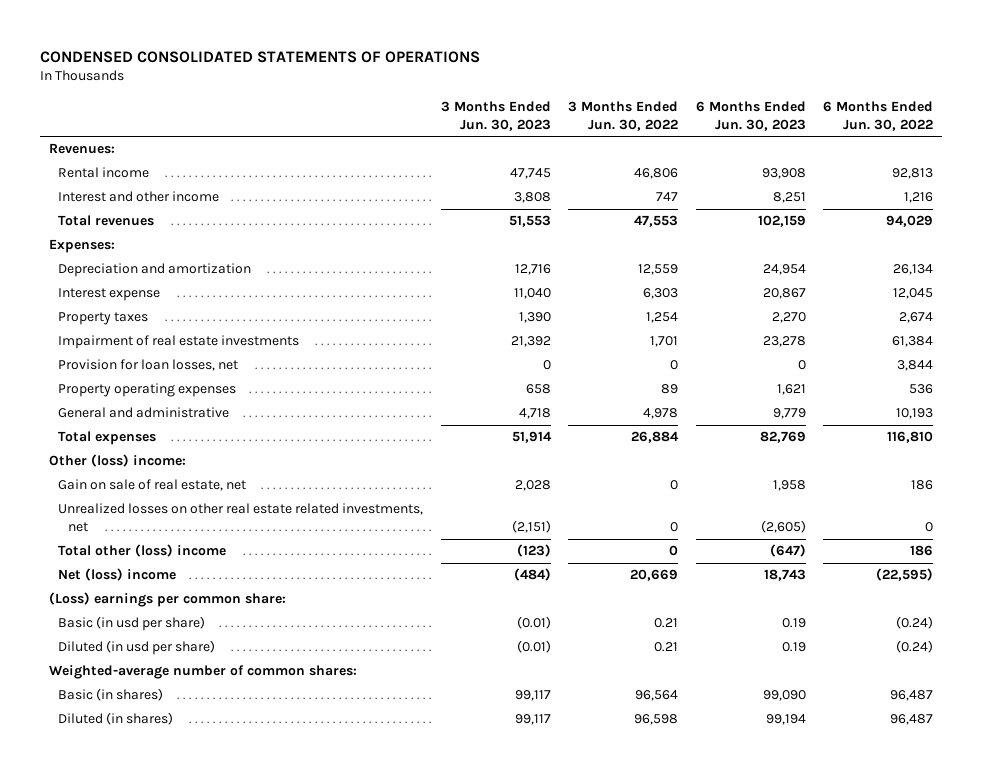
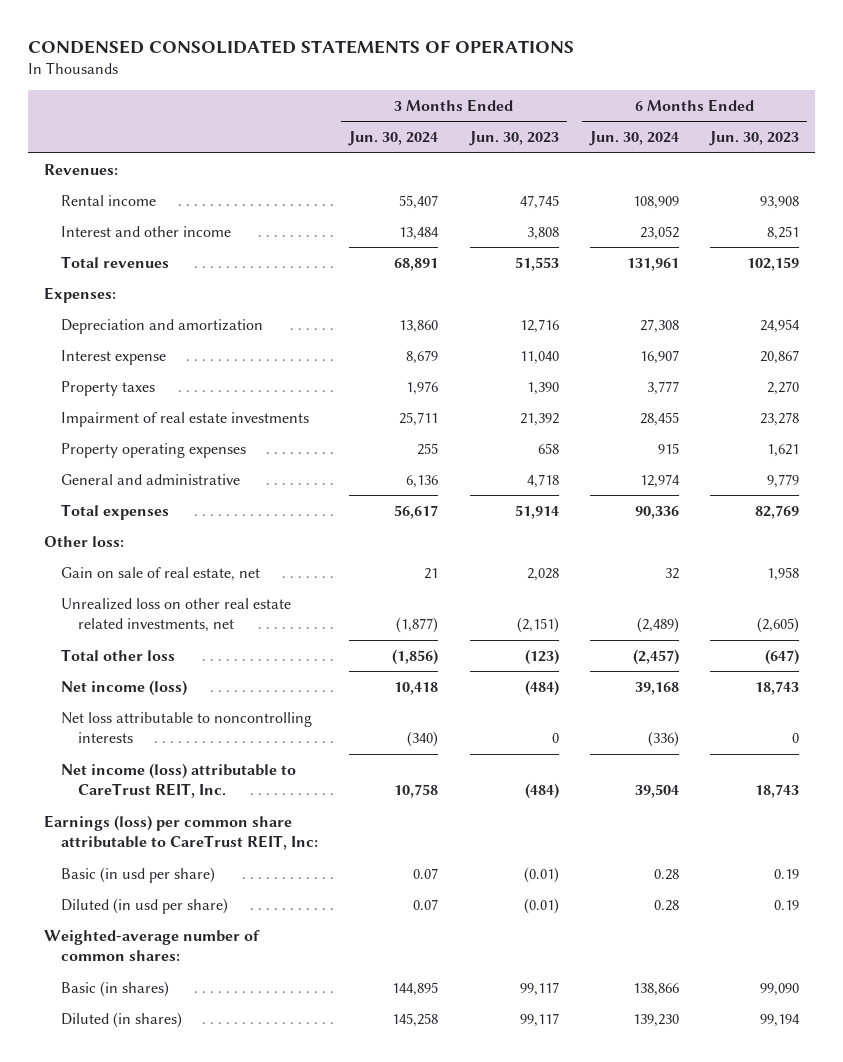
- | 3 Months Ended Jun. 30, 2023 | 3 Months Ended Jun. 30, 2022 | 6 Months Ended Jun. 30, 2023 | 6 Months Ended Jun. 30, 2022
+ | 3 Months Ended Jun. 30, 2024 | 3 Months Ended Jun. 30, 2023 | 6 Months Ended Jun. 30, 2024 | 6 Months Ended Jun. 30, 2023
- Provision for loan losses, net | 0 | 0 | 0 | 3,844
- Other (loss) income:
+ Other loss:
- Unrealized losses on other real estate related investments, net | (2,151) | 0 | (2,605) | 0
- Total other (loss) income | (123) | 0 | (647) | 186
- Net (loss) income | (484) | 20,669 | 18,743 | (22,595)
- (Loss) earnings per common share:
+ Unrealized loss on other real estate related investments, net | (1,877) | (2,151) | (2,489) | (2,605)
+ Total other loss | (1,856) | (123) | (2,457) | (647)
+ Net income (loss) | 10,418 | (484) | 39,168 | 18,743
+ Net loss attributable to noncontrolling interests | (340) | 0 | (336) | 0
+ Net income (loss) attributable to CareTrust REIT, Inc. | 10,758 | (484) | 39,504 | 18,743
+ Earnings (loss) per common share attributable to CareTrust REIT, Inc:

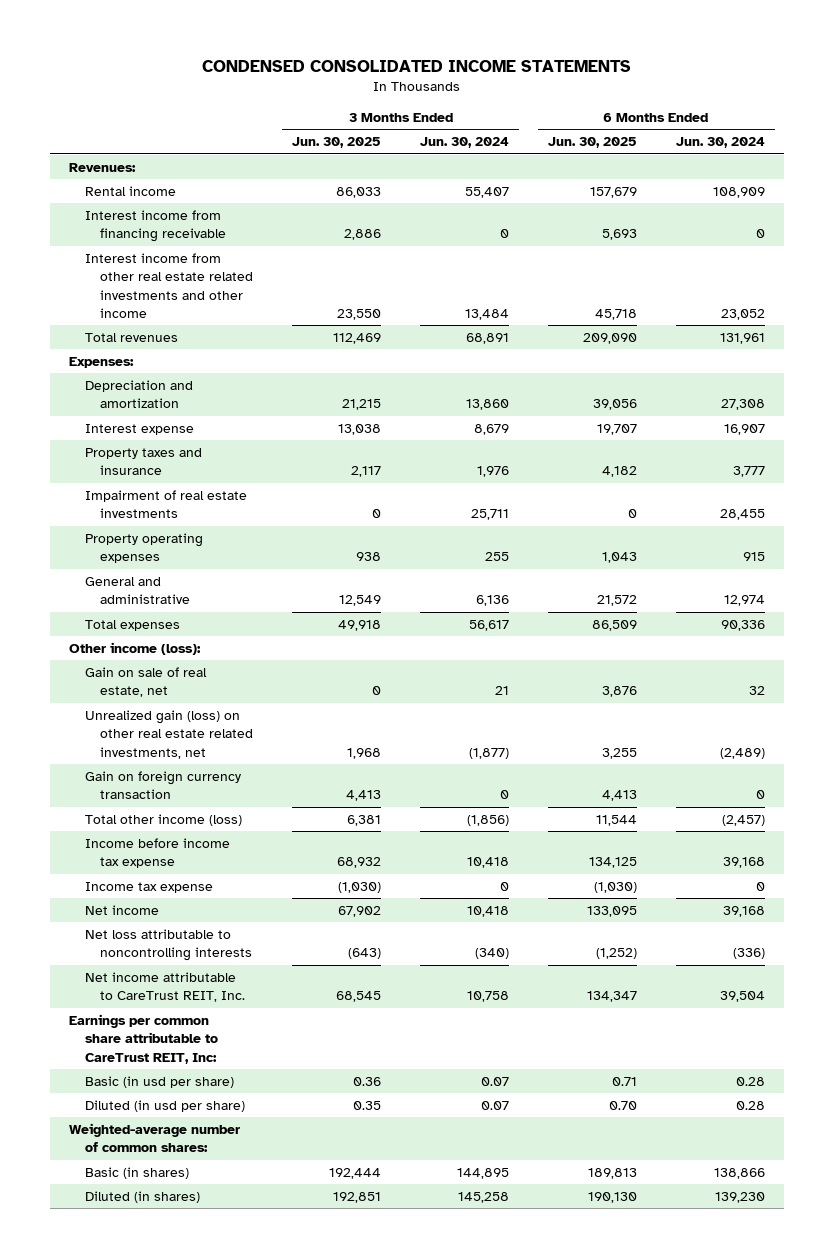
- CONDENSED CONSOLIDATED STATEMENTS OF OPERATIONS
+ CONDENSED CONSOLIDATED INCOME STATEMENTS
- | 3 Months Ended Jun. 30, 2024 | 3 Months Ended Jun. 30, 2023 | 6 Months Ended Jun. 30, 2024 | 6 Months Ended Jun. 30, 2023
+ | 3 Months Ended Jun. 30, 2025 | 3 Months Ended Jun. 30, 2024 | 6 Months Ended Jun. 30, 2025 | 6 Months Ended Jun. 30, 2024
- Interest and other income | 13,484 | 3,808 | 23,052 | 8,251
+ Interest income from financing receivable | 2,886 | 0 | 5,693 | 0
+ Interest income from other real estate related investments and other income | 23,550 | 13,484 | 45,718 | 23,052
- Property taxes | 1,976 | 1,390 | 3,777 | 2,270
+ Property taxes and insurance | 2,117 | 1,976 | 4,182 | 3,777
- Other loss:
+ Other income (loss):
- Unrealized loss on other real estate related investments, net | (1,877) | (2,151) | (2,489) | (2,605)
- Total other loss | (1,856) | (123) | (2,457) | (647)
- Net income (loss) | 10,418 | (484) | 39,168 | 18,743
+ Unrealized gain (loss) on other real estate related investments, net | 1,968 | (1,877) | 3,255 | (2,489)
+ Gain on foreign currency transaction | 4,413 | 0 | 4,413 | 0
+ Total other income (loss) | 6,381 | (1,856) | 11,544 | (2,457)
+ Income before income tax expense | 68,932 | 10,418 | 134,125 | 39,168
+ Income tax expense | (1,030) | 0 | (1,030) | 0
+ Net income | 67,902 | 10,418 | 133,095 | 39,168
- Net income (loss) attributable to CareTrust REIT, Inc. | 10,758 | (484) | 39,504 | 18,743
- Earnings (loss) per common share attributable to CareTrust REIT, Inc:
+ Net income attributable to CareTrust REIT, Inc. | 68,545 | 10,758 | 134,347 | 39,504
+ Earnings per common share attributable to CareTrust REIT, Inc:

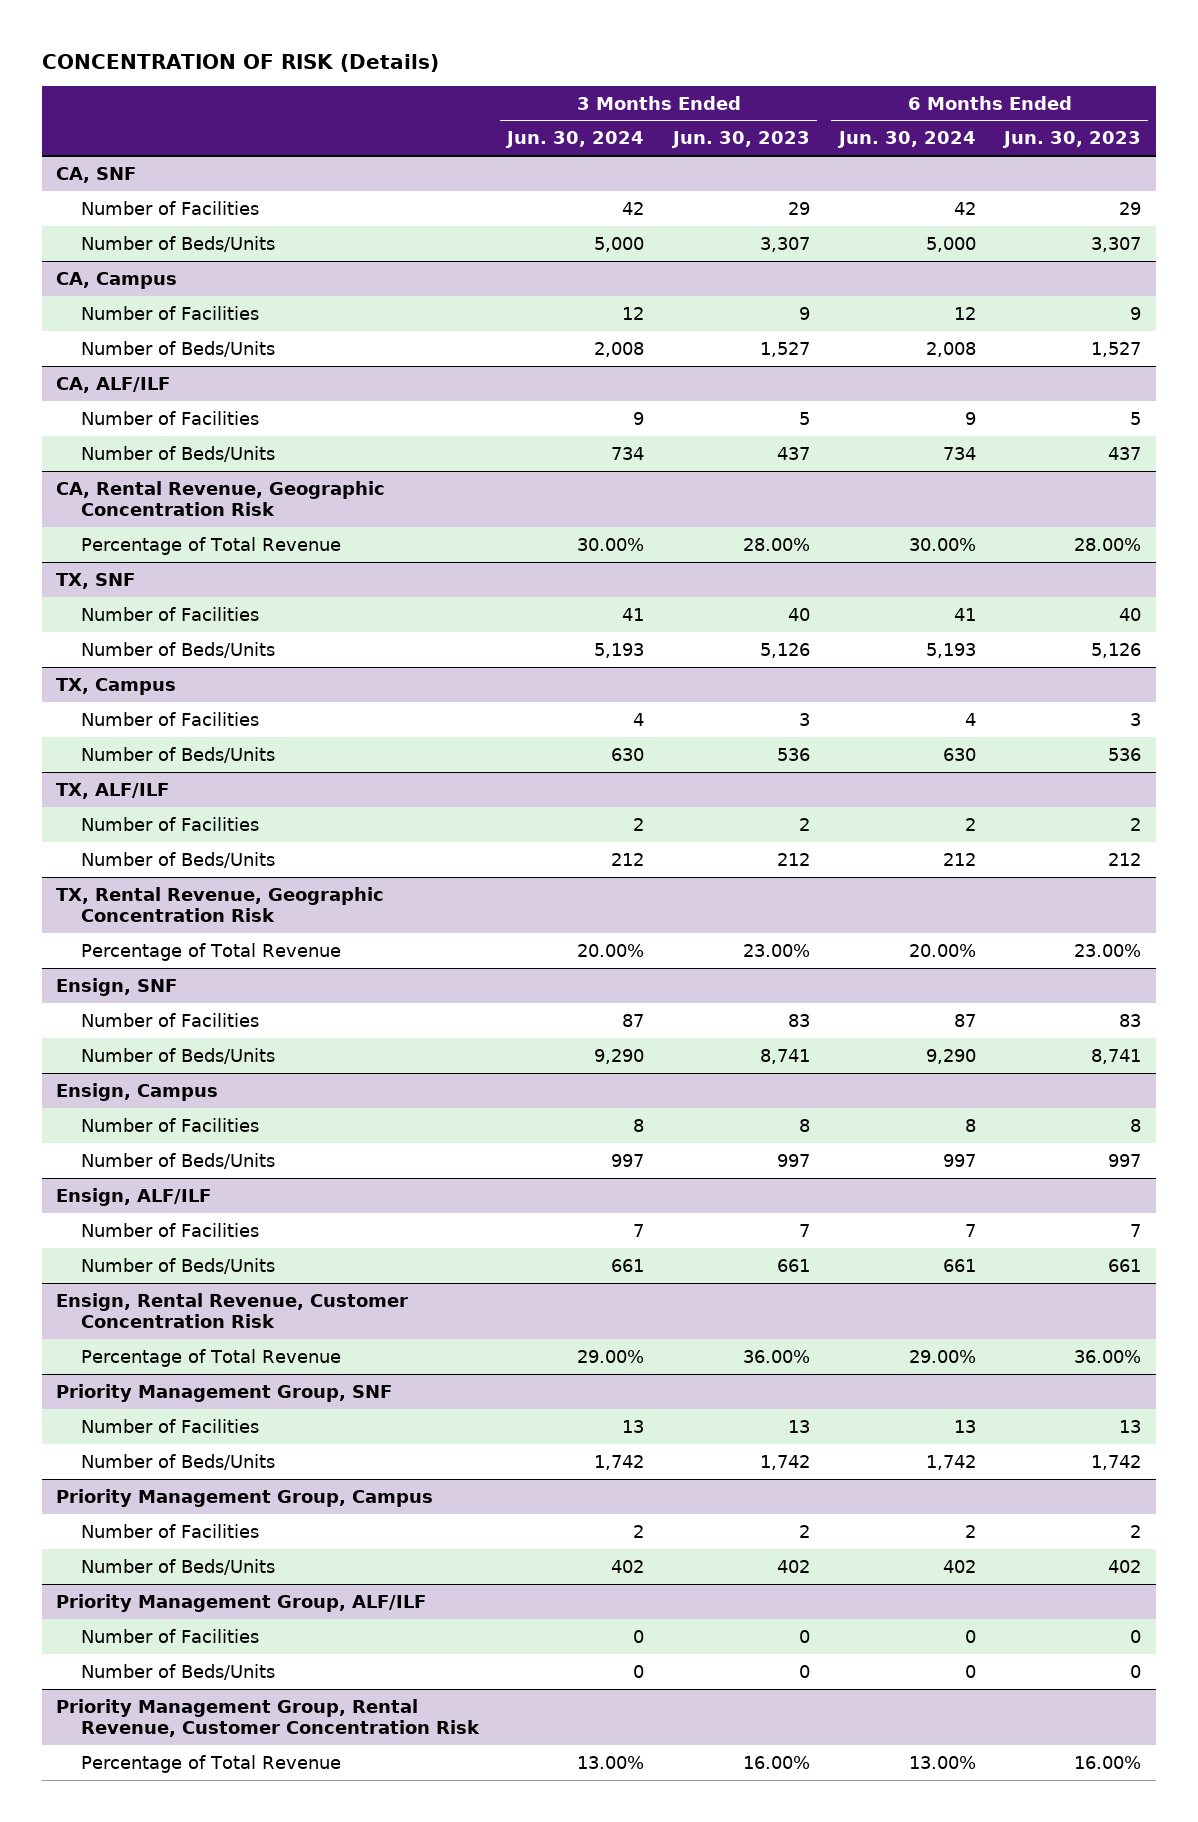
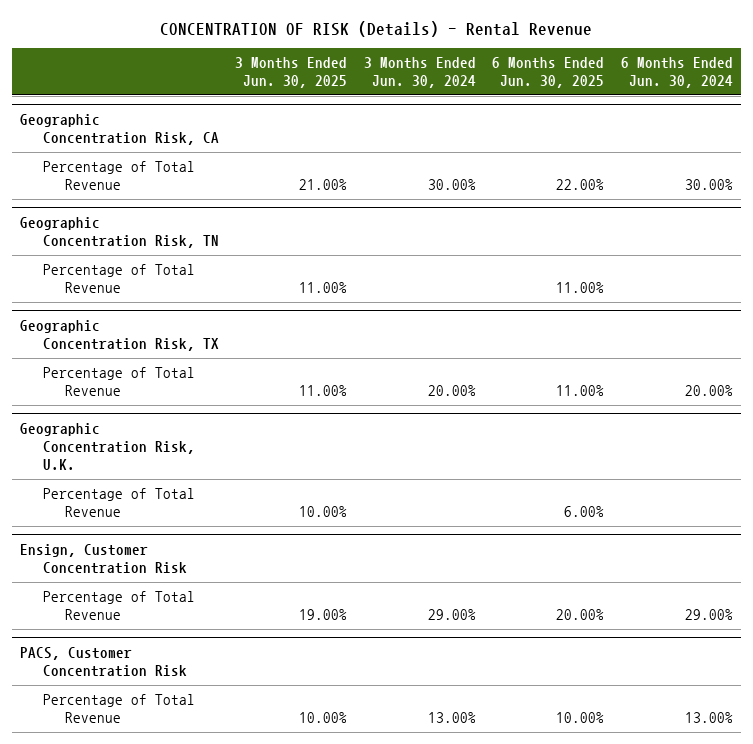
- CONCENTRATION OF RISK (Details)
+ CONCENTRATION OF RISK (Details) - Rental Revenue
- | 3 Months Ended Jun. 30, 2024 | 3 Months Ended Jun. 30, 2023 | 6 Months Ended Jun. 30, 2024 | 6 Months Ended Jun. 30, 2023
+ | 3 Months Ended Jun. 30, 2025 | 3 Months Ended Jun. 30, 2024 | 6 Months Ended Jun. 30, 2025 | 6 Months Ended Jun. 30, 2024
- CA, SNF
- Number of Facilities | 42 | 29 | 42 | 29
- Number of Beds/Units | 5,000 | 3,307 | 5,000 | 3,307
- CA, Campus
- Number of Facilities | 12 | 9 | 12 | 9
- Number of Beds/Units | 2,008 | 1,527 | 2,008 | 1,527
- CA, ALF/ILF
- Number of Facilities | 9 | 5 | 9 | 5
- Number of Beds/Units | 734 | 437 | 734 | 437
- CA, Rental Revenue, Geographic Concentration Risk
+ Geographic Concentration Risk, CA
- TX, SNF
- Number of Facilities | 41 | 40 | 41 | 40
- Number of Beds/Units | 5,193 | 5,126 | 5,193 | 5,126
- TX, Campus
- Number of Facilities | 4 | 3 | 4 | 3
- Number of Beds/Units | 630 | 536 | 630 | 536
- TX, ALF/ILF
- Number of Facilities | 2 | 2 | 2 | 2
- Number of Beds/Units | 212 | 212 | 212 | 212
- TX, Rental Revenue, Geographic Concentration Risk
+ Geographic Concentration Risk, TN
+ Percentage of Total Revenue | 11.00% | | 11.00% |
+ Geographic Concentration Risk, TX
- Ensign, SNF
- Number of Facilities | 87 | 83 | 87 | 83
- Number of Beds/Units | 9,290 | 8,741 | 9,290 | 8,741
- Ensign, Campus
- Number of Facilities | 8 | 8 | 8 | 8
- Number of Beds/Units | 997 | 997 | 997 | 997
- Ensign, ALF/ILF
- Number of Facilities | 7 | 7 | 7 | 7
- Number of Beds/Units | 661 | 661 | 661 | 661
- Ensign, Rental Revenue, Customer Concentration Risk
+ Geographic Concentration Risk, U.K.
+ Percentage of Total Revenue | 10.00% | | 6.00% |
+ Ensign, Customer Concentration Risk
- Priority Management Group, SNF
- Number of Facilities | 13 | 13 | 13 | 13
- Number of Beds/Units | 1,742 | 1,742 | 1,742 | 1,742
- Priority Management Group, Campus
- Number of Facilities | 2 | 2 | 2 | 2
- Number of Beds/Units | 402 | 402 | 402 | 402
- Priority Management Group, ALF/ILF
- Number of Facilities | 0 | 0 | 0 | 0
- Number of Beds/Units | 0 | 0 | 0 | 0
- Priority Management Group, Rental Revenue, Customer Concentration Risk
+ PACS, Customer Concentration Risk

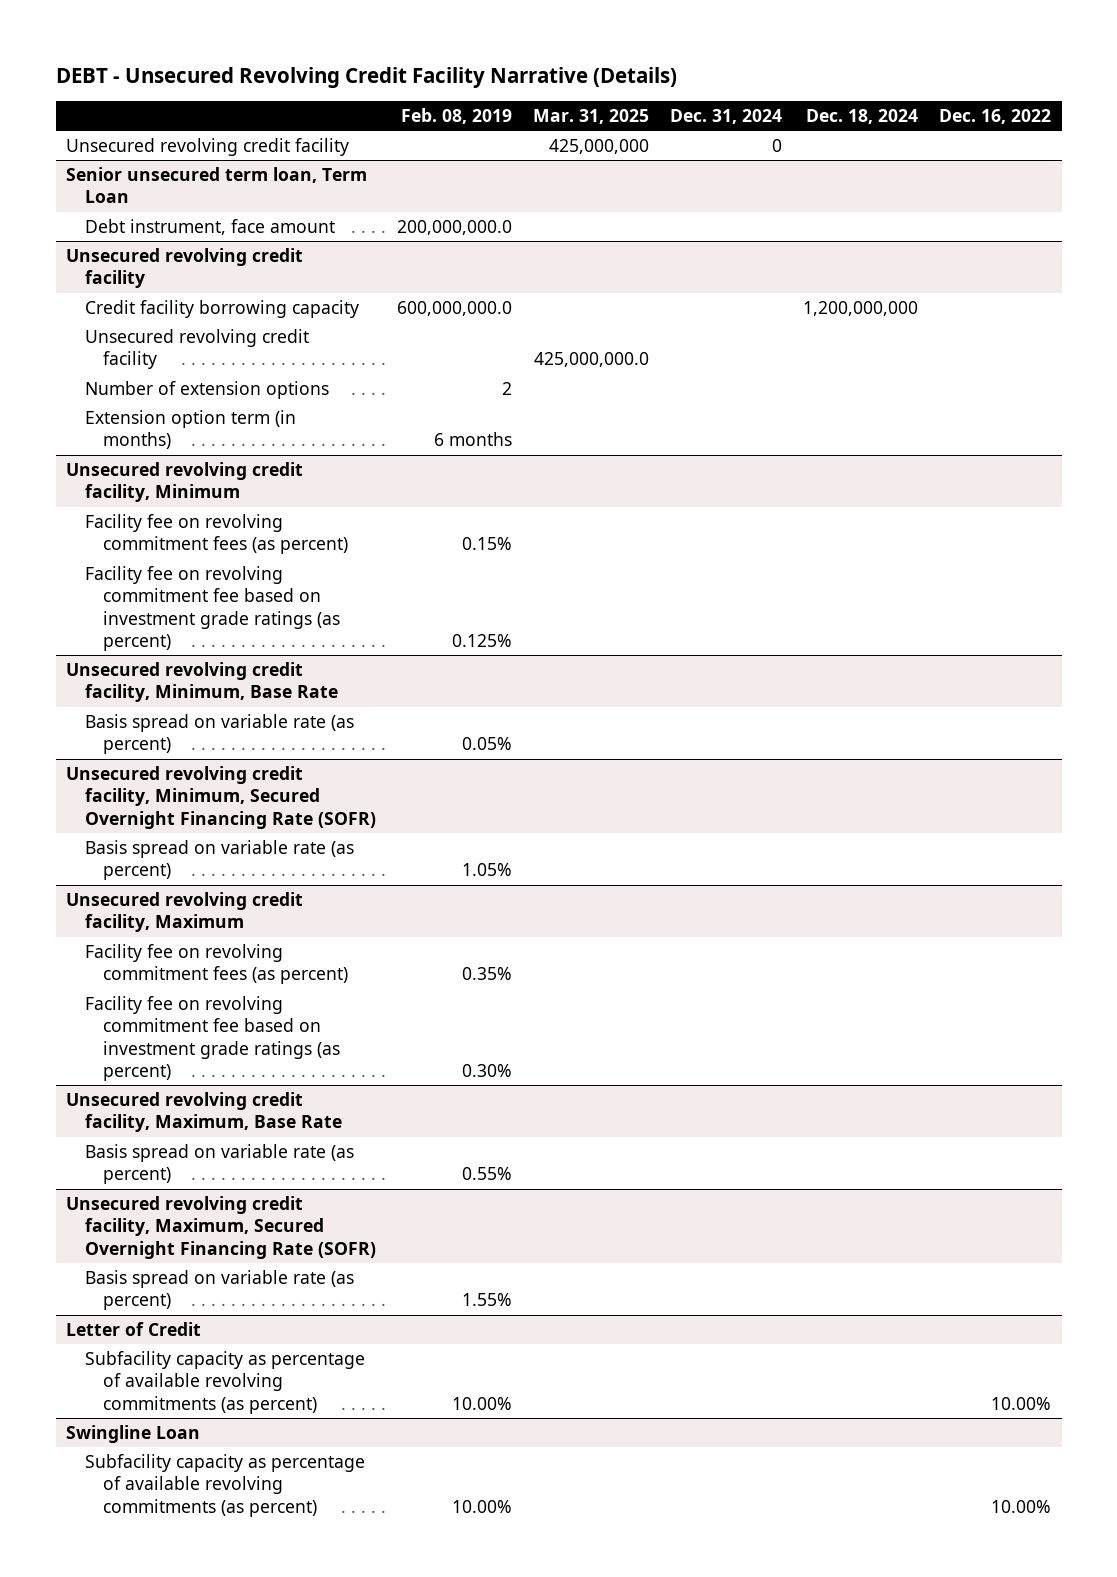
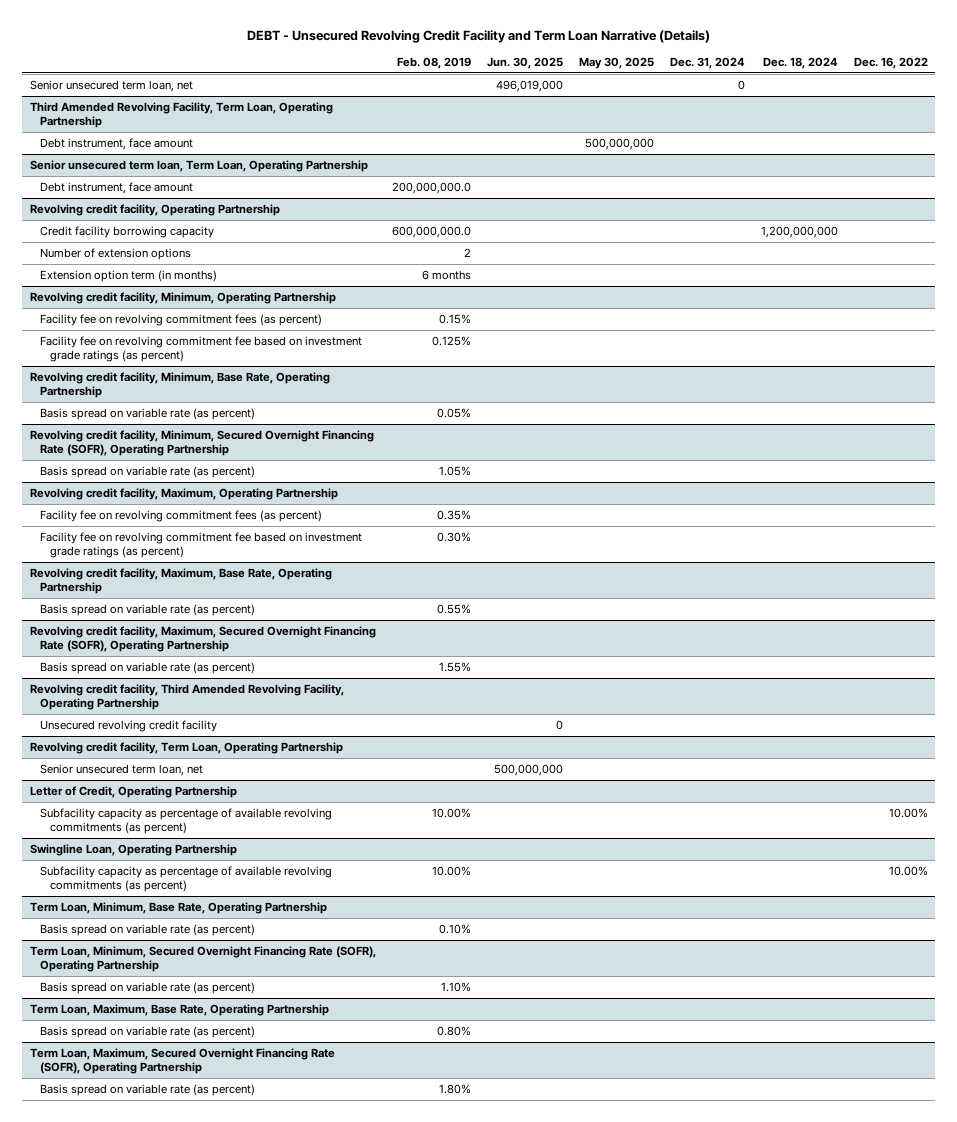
- DEBT - Unsecured Revolving Credit Facility Narrative (Details)
+ DEBT - Unsecured Revolving Credit Facility and Term Loan Narrative (Details)
- | Feb. 08, 2019 | Mar. 31, 2025 | Dec. 31, 2024 | Dec. 18, 2024 | Dec. 16, 2022
+ | Feb. 08, 2019 | Jun. 30, 2025 | May 30, 2025 | Dec. 31, 2024 | Dec. 18, 2024 | Dec. 16, 2022
- Unsecured revolving credit facility | | 425,000,000 | 0 | |
- Senior unsecured term loan, Term Loan
+ Senior unsecured term loan, net | | 496,019,000 | | 0 | |
+ Third Amended Revolving Facility, Term Loan, Operating Partnership
+ Debt instrument, face amount | | | 500,000,000 | | |
+ Senior unsecured term loan, Term Loan, Operating Partnership
- Unsecured revolving credit facility
+ Revolving credit facility, Operating Partnership
- Unsecured revolving credit facility | | 425,000,000.0 | | |
- Unsecured revolving credit facility, Minimum
+ Revolving credit facility, Minimum, Operating Partnership
- Unsecured revolving credit facility, Minimum, Base Rate
+ Revolving credit facility, Minimum, Base Rate, Operating Partnership
- Unsecured revolving credit facility, Minimum, Secured Overnight Financing Rate (SOFR)
+ Revolving credit facility, Minimum, Secured Overnight Financing Rate (SOFR), Operating Partnership
- Unsecured revolving credit facility, Maximum
+ Revolving credit facility, Maximum, Operating Partnership
- Unsecured revolving credit facility, Maximum, Base Rate
+ Revolving credit facility, Maximum, Base Rate, Operating Partnership
- Unsecured revolving credit facility, Maximum, Secured Overnight Financing Rate (SOFR)
+ Revolving credit facility, Maximum, Secured Overnight Financing Rate (SOFR), Operating Partnership
- Letter of Credit
+ Revolving credit facility, Third Amended Revolving Facility, Operating Partnership
+ Unsecured revolving credit facility | | 0 | | | |
+ Revolving credit facility, Term Loan, Operating Partnership
+ Senior unsecured term loan, net | | 500,000,000 | | | |
+ Letter of Credit, Operating Partnership
- Swingline Loan
+ Swingline Loan, Operating Partnership
+ Term Loan, Minimum, Base Rate, Operating Partnership
+ Basis spread on variable rate (as percent) | 0.10% | | | | |
+ Term Loan, Minimum, Secured Overnight Financing Rate (SOFR), Operating Partnership
+ Basis spread on variable rate (as percent) | 1.10% | | | | |
+ Term Loan, Maximum, Base Rate, Operating Partnership
+ Basis spread on variable rate (as percent) | 0.80% | | | | |
+ Term Loan, Maximum, Secured Overnight Financing Rate (SOFR), Operating Partnership
+ Basis spread on variable rate (as percent) | 1.80% | | | | |

